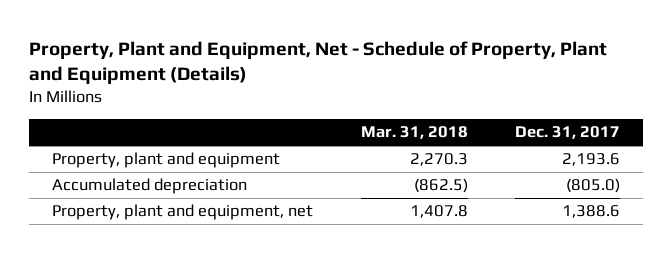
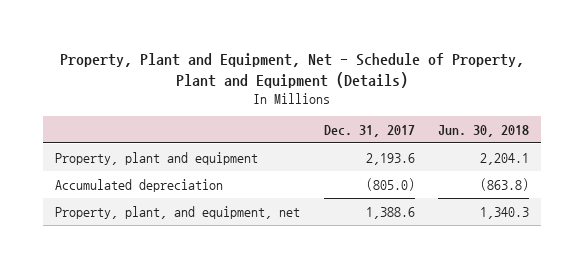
- | Mar. 31, 2018 | Dec. 31, 2017
+ | Dec. 31, 2017 | Jun. 30, 2018
- Property, plant and equipment, net | 1,407.8 | 1,388.6
+ Property, plant, and equipment, net | 1,388.6 | 1,340.3

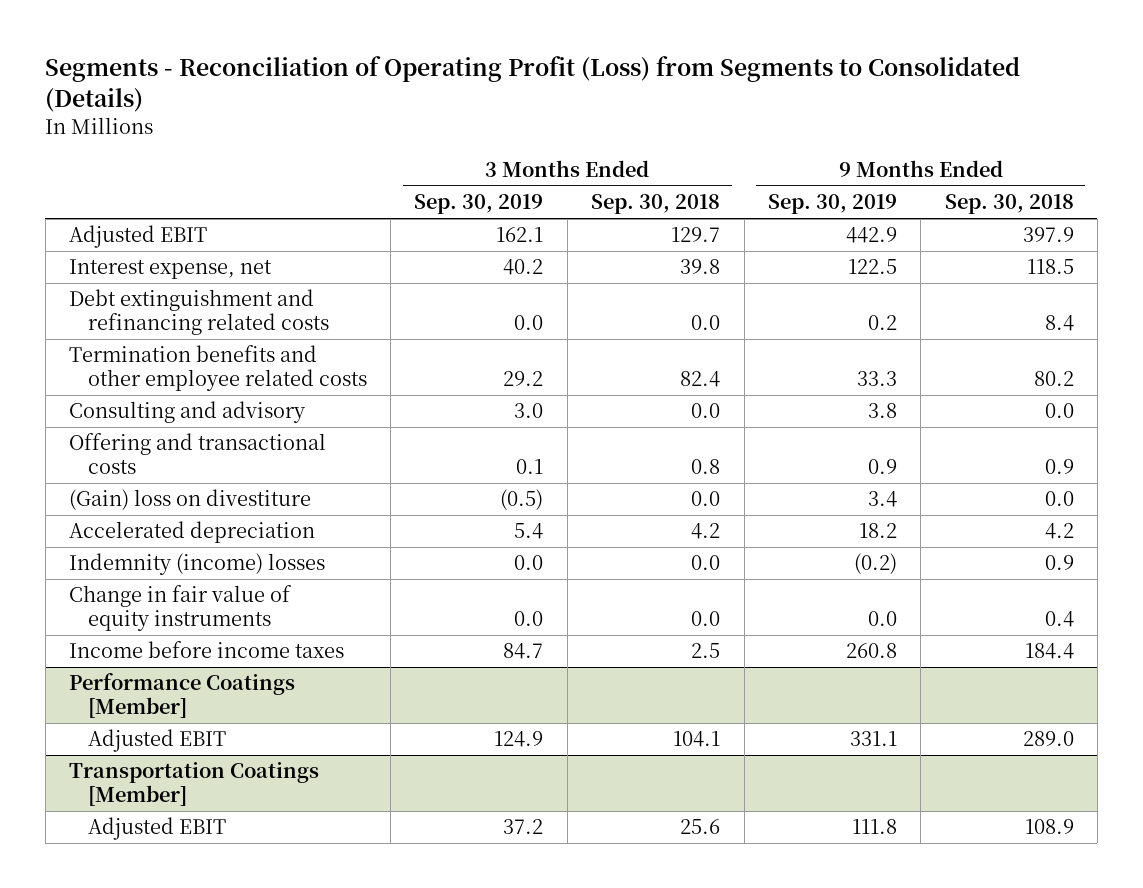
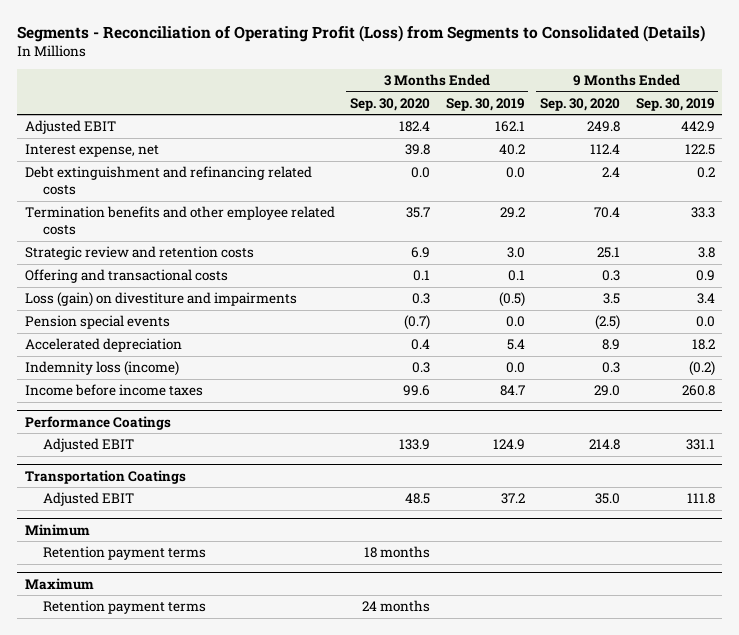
- | 3 Months Ended Sep. 30, 2019 | 3 Months Ended Sep. 30, 2018 | 9 Months Ended Sep. 30, 2019 | 9 Months Ended Sep. 30, 2018
+ | 3 Months Ended Sep. 30, 2020 | 3 Months Ended Sep. 30, 2019 | 9 Months Ended Sep. 30, 2020 | 9 Months Ended Sep. 30, 2019
- Consulting and advisory | 3.0 | 0.0 | 3.8 | 0.0
+ Strategic review and retention costs | 6.9 | 3.0 | 25.1 | 3.8
- (Gain) loss on divestiture | (0.5) | 0.0 | 3.4 | 0.0
+ Loss (gain) on divestiture and impairments | 0.3 | (0.5) | 3.5 | 3.4
+ Pension special events | (0.7) | 0.0 | (2.5) | 0.0
- Indemnity (income) losses | 0.0 | 0.0 | (0.2) | 0.9
- Change in fair value of equity instruments | 0.0 | 0.0 | 0.0 | 0.4
+ Indemnity loss (income) | 0.3 | 0.0 | 0.3 | (0.2)
- Performance Coatings [Member]
+ Performance Coatings
- Transportation Coatings [Member]
+ Transportation Coatings
+ Minimum
+ Retention payment terms | 18 months | | |
+ Maximum
+ Retention payment terms | 24 months | | |

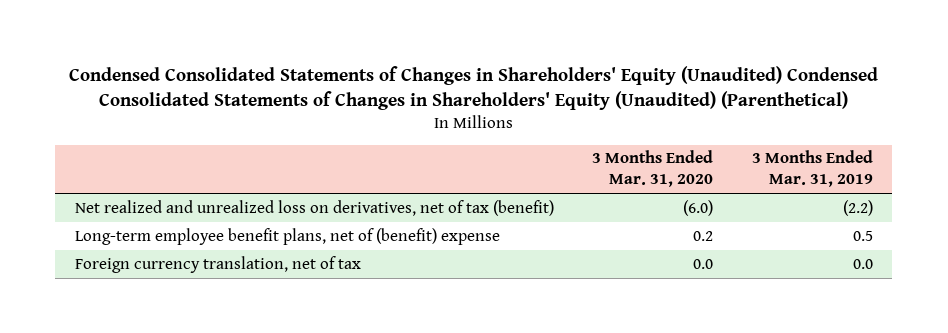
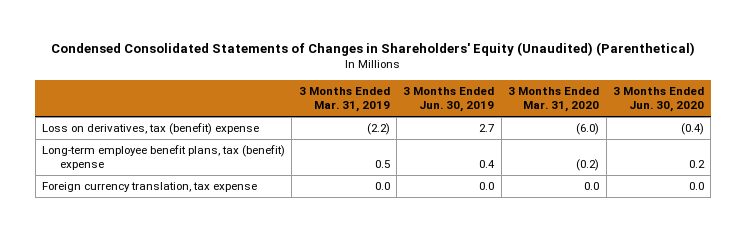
- Condensed Consolidated Statements of Changes in Shareholders' Equity (Unaudited) Condensed Consolidated Statements of Changes in Shareholders' Equity (Unaudited) (Parenthetical)
+ Condensed Consolidated Statements of Changes in Shareholders' Equity (Unaudited) (Parenthetical)
- | 3 Months Ended Mar. 31, 2020 | 3 Months Ended Mar. 31, 2019
+ | 3 Months Ended Mar. 31, 2019 | 3 Months Ended Jun. 30, 2019 | 3 Months Ended Mar. 31, 2020 | 3 Months Ended Jun. 30, 2020
- Net realized and unrealized loss on derivatives, net of tax (benefit) | (6.0) | (2.2)
- Long-term employee benefit plans, net of (benefit) expense | 0.2 | 0.5
- Foreign currency translation, net of tax | 0.0 | 0.0
+ Loss on derivatives, tax (benefit) expense | (2.2) | 2.7 | (6.0) | (0.4)
+ Long-term employee benefit plans, tax (benefit) expense | 0.5 | 0.4 | (0.2) | 0.2
+ Foreign currency translation, tax expense | 0.0 | 0.0 | 0.0 | 0.0

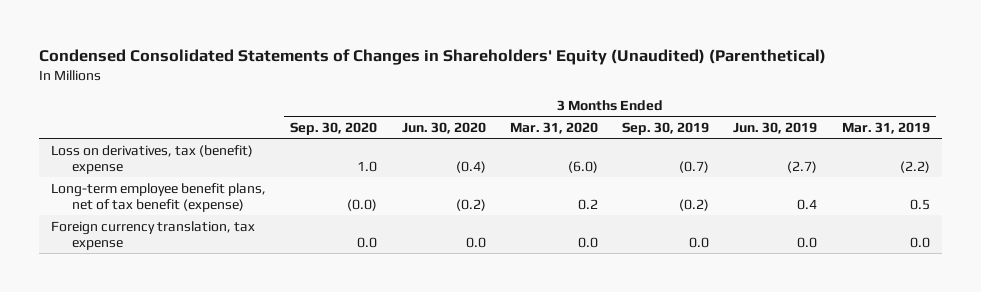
- | 3 Months Ended Mar. 31, 2019 | 3 Months Ended Jun. 30, 2019 | 3 Months Ended Mar. 31, 2020 | 3 Months Ended Jun. 30, 2020
+ | 3 Months Ended Sep. 30, 2020 | 3 Months Ended Jun. 30, 2020 | 3 Months Ended Mar. 31, 2020 | 3 Months Ended Sep. 30, 2019 | 3 Months Ended Jun. 30, 2019 | 3 Months Ended Mar. 31, 2019
- Loss on derivatives, tax (benefit) expense | (2.2) | 2.7 | (6.0) | (0.4)
- Long-term employee benefit plans, tax (benefit) expense | 0.5 | 0.4 | (0.2) | 0.2
+ Loss on derivatives, tax (benefit) expense | 1.0 | (0.4) | (6.0) | (0.7) | (2.7) | (2.2)
+ Long-term employee benefit plans, net of tax benefit (expense) | (0.0) | (0.2) | 0.2 | (0.2) | 0.4 | 0.5

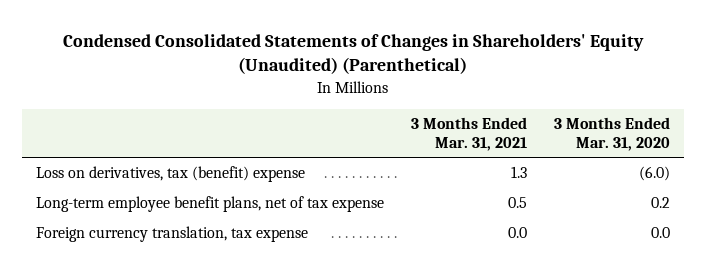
- | 3 Months Ended Sep. 30, 2020 | 3 Months Ended Jun. 30, 2020 | 3 Months Ended Mar. 31, 2020 | 3 Months Ended Sep. 30, 2019 | 3 Months Ended Jun. 30, 2019 | 3 Months Ended Mar. 31, 2019
+ | 3 Months Ended Mar. 31, 2021 | 3 Months Ended Mar. 31, 2020
- Long-term employee benefit plans, net of tax benefit (expense) | (0.0) | (0.2) | 0.2 | (0.2) | 0.4 | 0.5
+ Long-term employee benefit plans, net of tax expense | 0.5 | 0.2

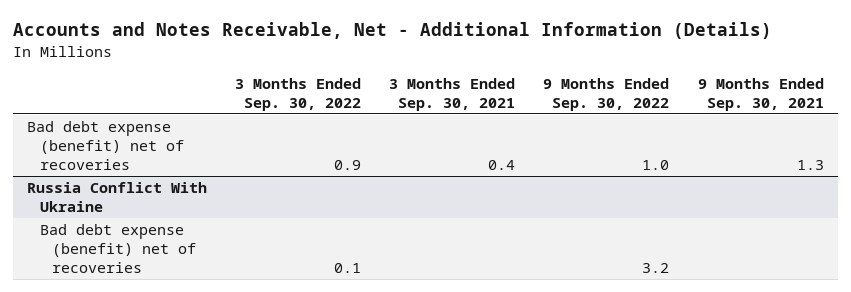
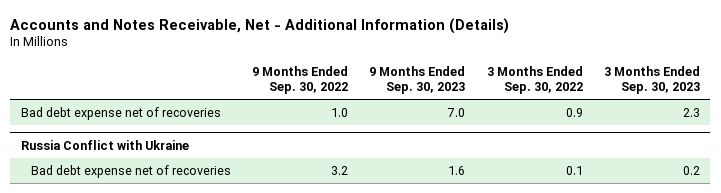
- | 3 Months Ended Sep. 30, 2022 | 3 Months Ended Sep. 30, 2021 | 9 Months Ended Sep. 30, 2022 | 9 Months Ended Sep. 30, 2021
+ | 9 Months Ended Sep. 30, 2022 | 9 Months Ended Sep. 30, 2023 | 3 Months Ended Sep. 30, 2022 | 3 Months Ended Sep. 30, 2023
- Bad debt expense (benefit) net of recoveries | 0.9 | 0.4 | 1.0 | 1.3
- Russia Conflict With Ukraine
- Bad debt expense (benefit) net of recoveries | 0.1 | | 3.2 |
+ Bad debt expense net of recoveries | 1.0 | 7.0 | 0.9 | 2.3
+ Russia Conflict with Ukraine
+ Bad debt expense net of recoveries | 3.2 | 1.6 | 0.1 | 0.2

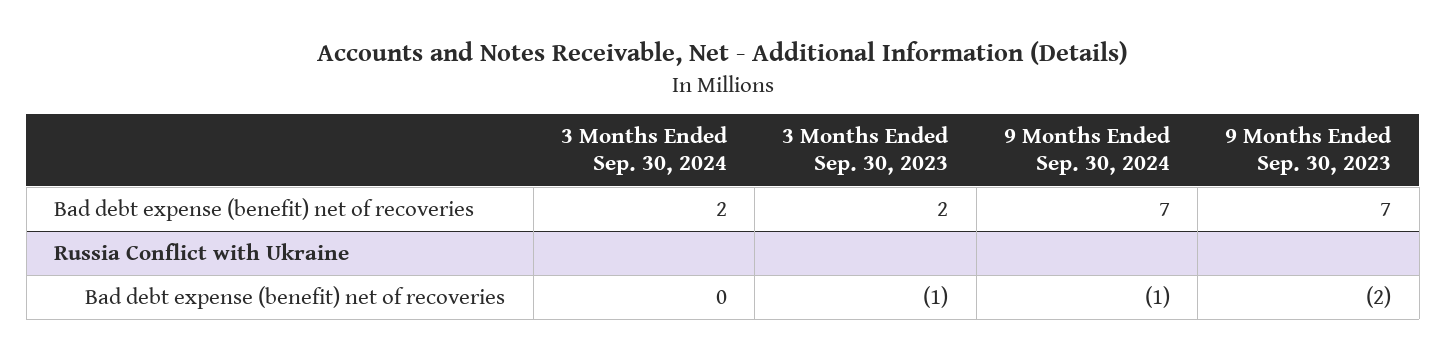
- | 9 Months Ended Sep. 30, 2022 | 9 Months Ended Sep. 30, 2023 | 3 Months Ended Sep. 30, 2022 | 3 Months Ended Sep. 30, 2023
+ | 3 Months Ended Sep. 30, 2024 | 3 Months Ended Sep. 30, 2023 | 9 Months Ended Sep. 30, 2024 | 9 Months Ended Sep. 30, 2023
- Bad debt expense net of recoveries | 1.0 | 7.0 | 0.9 | 2.3
+ Bad debt expense (benefit) net of recoveries | 2 | 2 | 7 | 7
@ Russia Conflict with Ukraine
- Bad debt expense net of recoveries | 3.2 | 1.6 | 0.1 | 0.2
+ Bad debt expense (benefit) net of recoveries | 0 | (1) | (1) | (2)

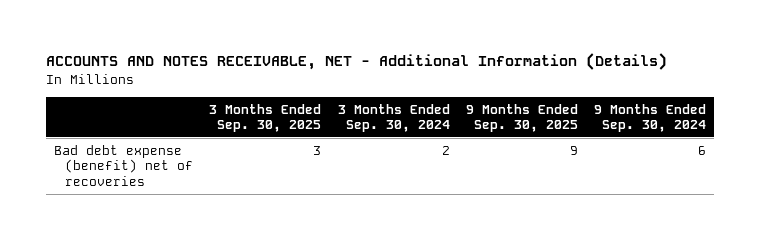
- Accounts and Notes Receivable, Net - Additional Information (Details)
+ ACCOUNTS AND NOTES RECEIVABLE, NET - Additional Information (Details)
- | 3 Months Ended Sep. 30, 2024 | 3 Months Ended Sep. 30, 2023 | 9 Months Ended Sep. 30, 2024 | 9 Months Ended Sep. 30, 2023
+ | 3 Months Ended Sep. 30, 2025 | 3 Months Ended Sep. 30, 2024 | 9 Months Ended Sep. 30, 2025 | 9 Months Ended Sep. 30, 2024
- Bad debt expense (benefit) net of recoveries | 2 | 2 | 7 | 7
- Russia Conflict with Ukraine
- Bad debt expense (benefit) net of recoveries | 0 | (1) | (1) | (2)
+ Bad debt expense (benefit) net of recoveries | 3 | 2 | 9 | 6

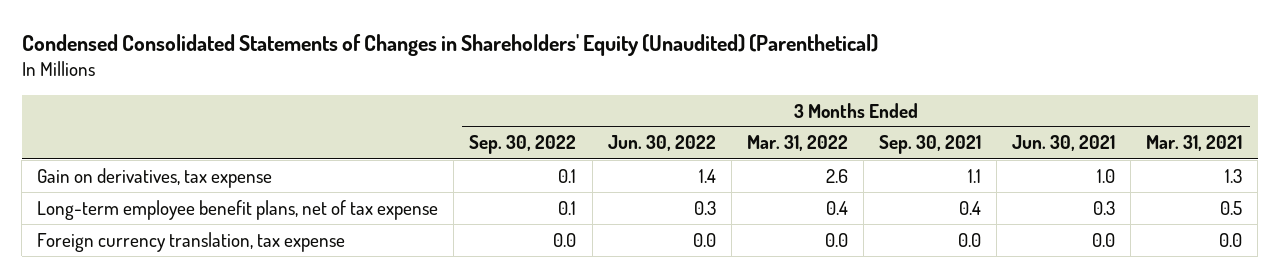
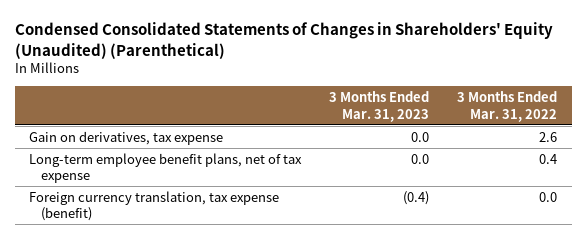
- | 3 Months Ended Sep. 30, 2022 | 3 Months Ended Jun. 30, 2022 | 3 Months Ended Mar. 31, 2022 | 3 Months Ended Sep. 30, 2021 | 3 Months Ended Jun. 30, 2021 | 3 Months Ended Mar. 31, 2021
+ | 3 Months Ended Mar. 31, 2023 | 3 Months Ended Mar. 31, 2022
- Foreign currency translation, tax expense | 0.0 | 0.0 | 0.0 | 0.0 | 0.0 | 0.0
+ Foreign currency translation, tax expense (benefit) | (0.4) | 0.0

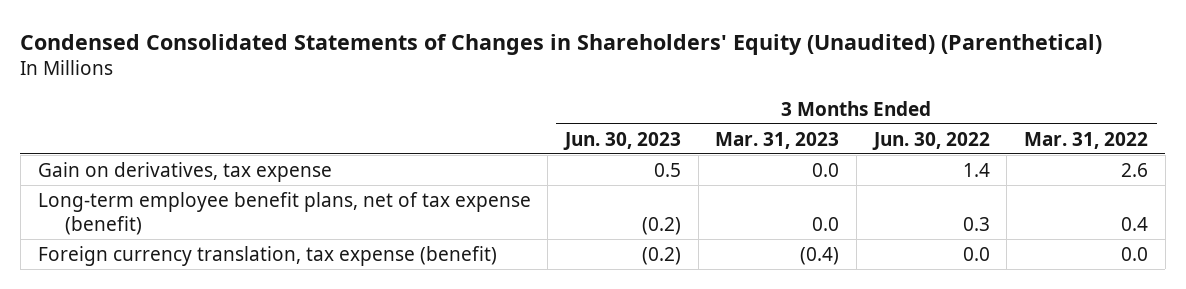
- | 3 Months Ended Mar. 31, 2023 | 3 Months Ended Mar. 31, 2022
+ | 3 Months Ended Jun. 30, 2023 | 3 Months Ended Mar. 31, 2023 | 3 Months Ended Jun. 30, 2022 | 3 Months Ended Mar. 31, 2022
- Long-term employee benefit plans, net of tax expense | 0.0 | 0.4
+ Long-term employee benefit plans, net of tax expense (benefit) | (0.2) | 0.0 | 0.3 | 0.4

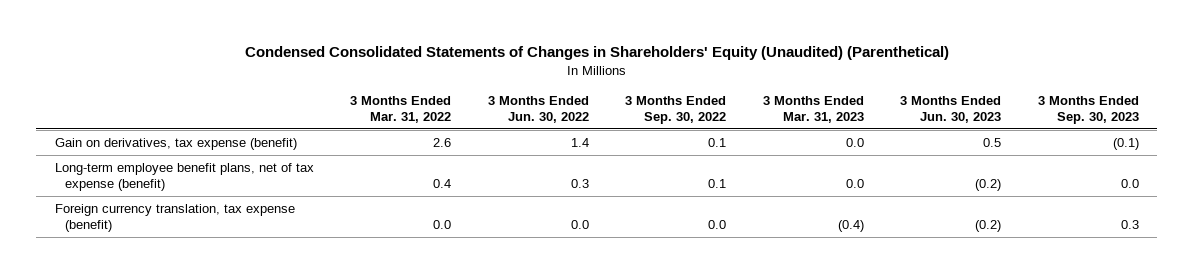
- | 3 Months Ended Jun. 30, 2023 | 3 Months Ended Mar. 31, 2023 | 3 Months Ended Jun. 30, 2022 | 3 Months Ended Mar. 31, 2022
+ | 3 Months Ended Mar. 31, 2022 | 3 Months Ended Jun. 30, 2022 | 3 Months Ended Sep. 30, 2022 | 3 Months Ended Mar. 31, 2023 | 3 Months Ended Jun. 30, 2023 | 3 Months Ended Sep. 30, 2023
- Gain on derivatives, tax expense | 0.5 | 0.0 | 1.4 | 2.6
+ Gain on derivatives, tax expense (benefit) | 2.6 | 1.4 | 0.1 | 0.0 | 0.5 | (0.1)

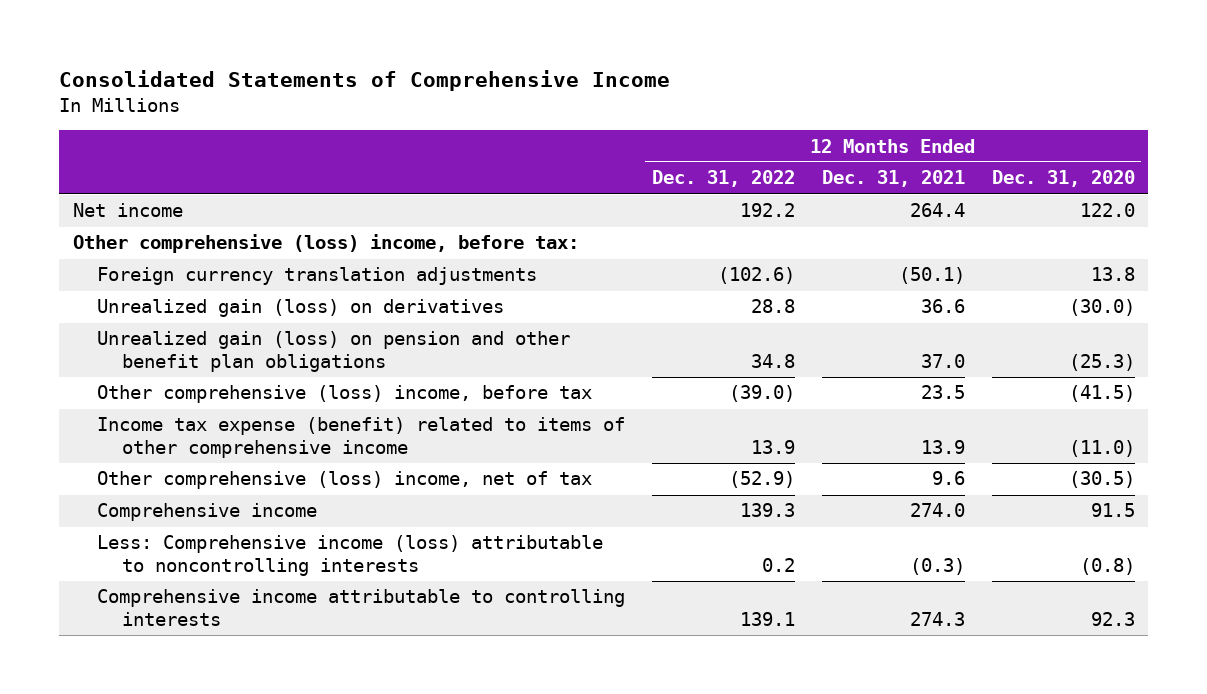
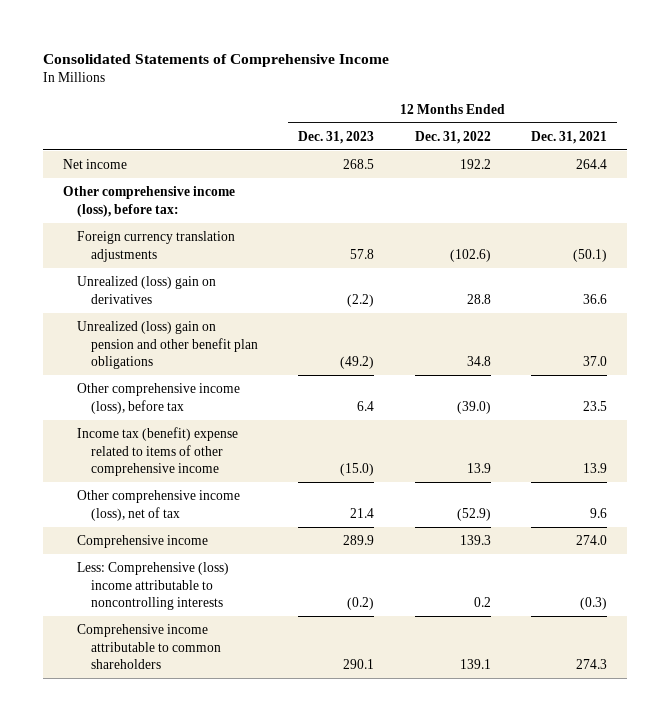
- | 12 Months Ended Dec. 31, 2022 | 12 Months Ended Dec. 31, 2021 | 12 Months Ended Dec. 31, 2020
+ | 12 Months Ended Dec. 31, 2023 | 12 Months Ended Dec. 31, 2022 | 12 Months Ended Dec. 31, 2021
- Other comprehensive (loss) income, before tax:
+ Other comprehensive income (loss), before tax:
- Unrealized gain (loss) on derivatives | 28.8 | 36.6 | (30.0)
- Unrealized gain (loss) on pension and other benefit plan obligations | 34.8 | 37.0 | (25.3)
- Other comprehensive (loss) income, before tax | (39.0) | 23.5 | (41.5)
- Income tax expense (benefit) related to items of other comprehensive income | 13.9 | 13.9 | (11.0)
- Other comprehensive (loss) income, net of tax | (52.9) | 9.6 | (30.5)
+ Unrealized (loss) gain on derivatives | (2.2) | 28.8 | 36.6
+ Unrealized (loss) gain on pension and other benefit plan obligations | (49.2) | 34.8 | 37.0
+ Other comprehensive income (loss), before tax | 6.4 | (39.0) | 23.5
+ Income tax (benefit) expense related to items of other comprehensive income | (15.0) | 13.9 | 13.9
+ Other comprehensive income (loss), net of tax | 21.4 | (52.9) | 9.6
- Less: Comprehensive income (loss) attributable to noncontrolling interests | 0.2 | (0.3) | (0.8)
- Comprehensive income attributable to controlling interests | 139.1 | 274.3 | 92.3
+ Less: Comprehensive (loss) income attributable to noncontrolling interests | (0.2) | 0.2 | (0.3)
+ Comprehensive income attributable to common shareholders | 290.1 | 139.1 | 274.3

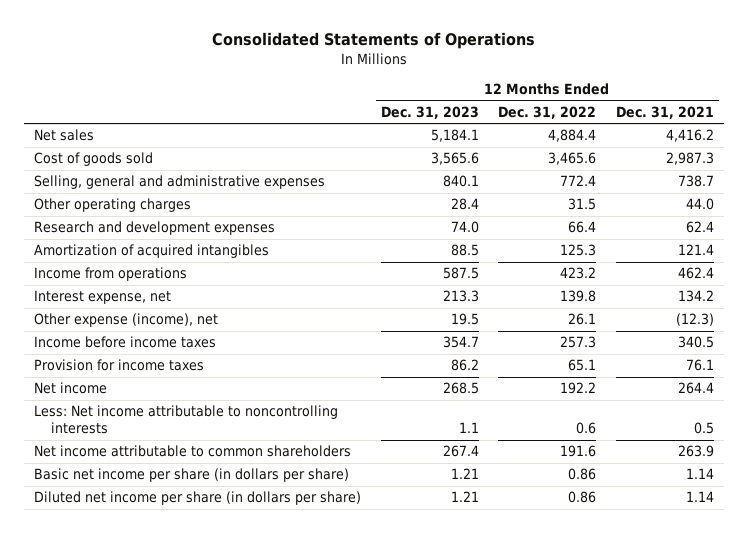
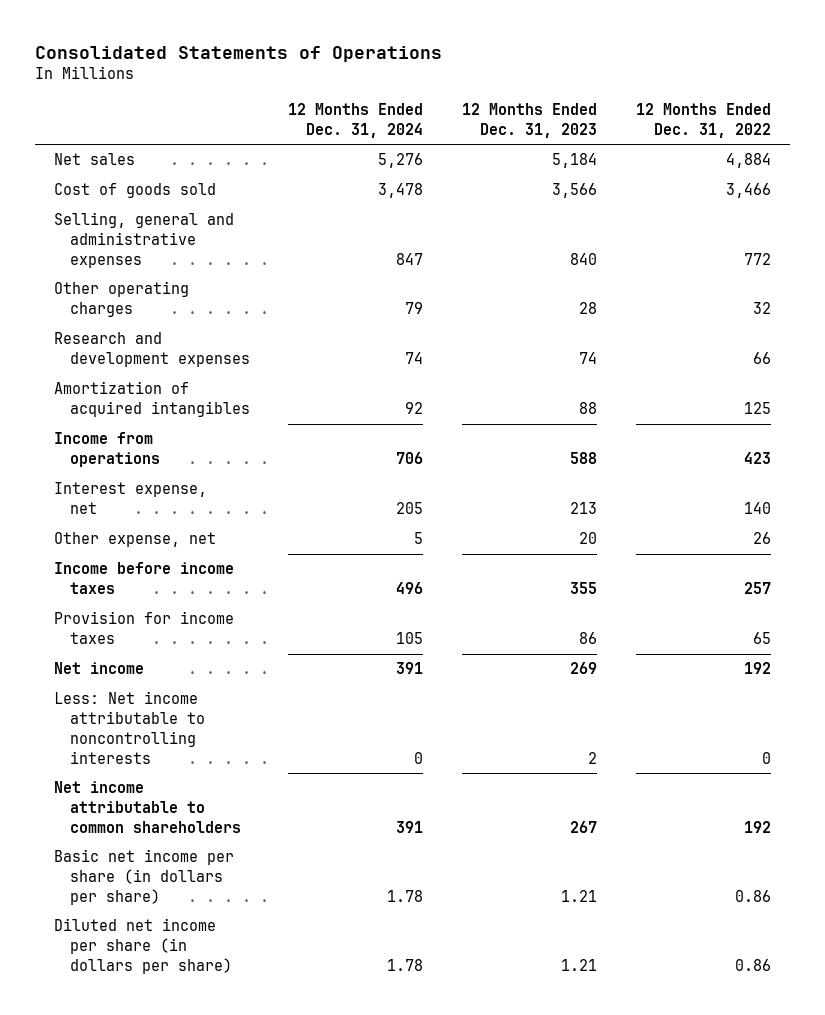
- | 12 Months Ended Dec. 31, 2023 | 12 Months Ended Dec. 31, 2022 | 12 Months Ended Dec. 31, 2021
+ | 12 Months Ended Dec. 31, 2024 | 12 Months Ended Dec. 31, 2023 | 12 Months Ended Dec. 31, 2022
- Net sales | 5,184.1 | 4,884.4 | 4,416.2
- Cost of goods sold | 3,565.6 | 3,465.6 | 2,987.3
- Selling, general and administrative expenses | 840.1 | 772.4 | 738.7
- Other operating charges | 28.4 | 31.5 | 44.0
- Research and development expenses | 74.0 | 66.4 | 62.4
- Amortization of acquired intangibles | 88.5 | 125.3 | 121.4
- Income from operations | 587.5 | 423.2 | 462.4
- Interest expense, net | 213.3 | 139.8 | 134.2
- Other expense (income), net | 19.5 | 26.1 | (12.3)
- Income before income taxes | 354.7 | 257.3 | 340.5
- Provision for income taxes | 86.2 | 65.1 | 76.1
- Net income | 268.5 | 192.2 | 264.4
- Less: Net income attributable to noncontrolling interests | 1.1 | 0.6 | 0.5
- Net income attributable to common shareholders | 267.4 | 191.6 | 263.9
+ Net sales | 5,276 | 5,184 | 4,884
+ Cost of goods sold | 3,478 | 3,566 | 3,466
+ Selling, general and administrative expenses | 847 | 840 | 772
+ Other operating charges | 79 | 28 | 32
+ Research and development expenses | 74 | 74 | 66
+ Amortization of acquired intangibles | 92 | 88 | 125
+ Income from operations | 706 | 588 | 423
+ Interest expense, net | 205 | 213 | 140
+ Other expense, net | 5 | 20 | 26
+ Income before income taxes | 496 | 355 | 257
+ Provision for income taxes | 105 | 86 | 65
+ Net income | 391 | 269 | 192
+ Less: Net income attributable to noncontrolling interests | 0 | 2 | 0
+ Net income attributable to common shareholders | 391 | 267 | 192

